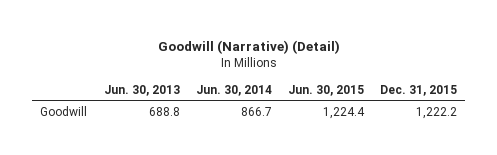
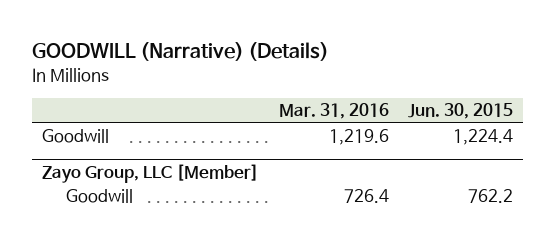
- Goodwill (Narrative) (Detail)
+ GOODWILL (Narrative) (Details)
- | Jun. 30, 2013 | Jun. 30, 2014 | Jun. 30, 2015 | Dec. 31, 2015
+ | Mar. 31, 2016 | Jun. 30, 2015
+ Zayo Group, LLC [Member]
+ Goodwill | 726.4 | 762.2

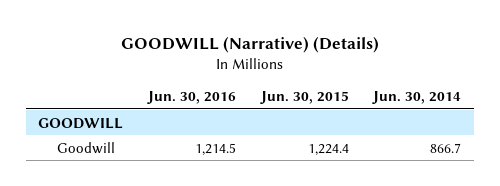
- | Mar. 31, 2016 | Jun. 30, 2015
+ | Jun. 30, 2016 | Jun. 30, 2015 | Jun. 30, 2014
+ GOODWILL
- Zayo Group, LLC [Member]
- Goodwill | 726.4 | 762.2

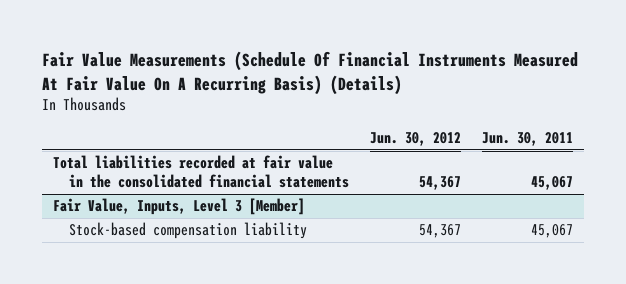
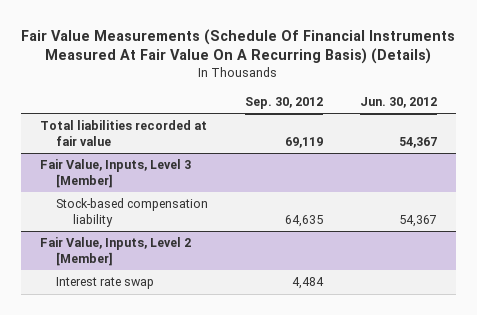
- | Jun. 30, 2012 | Jun. 30, 2011
+ | Sep. 30, 2012 | Jun. 30, 2012
- Total liabilities recorded at fair value in the consolidated financial statements | 54,367 | 45,067
+ Total liabilities recorded at fair value | 69,119 | 54,367
+ Fair Value, Inputs, Level 2 [Member]
+ Interest rate swap | 4,484 |

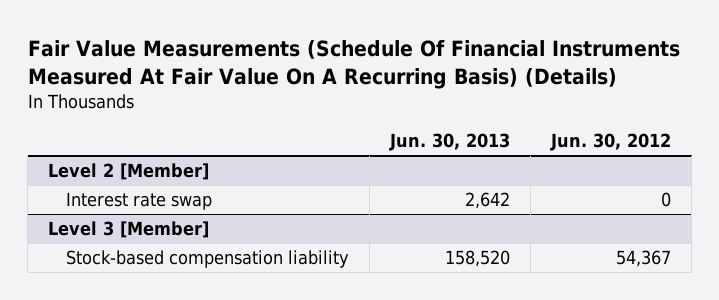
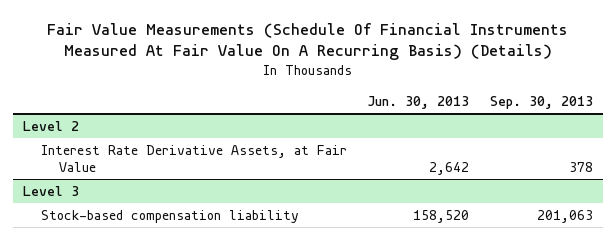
- | Jun. 30, 2013 | Jun. 30, 2012
+ | Jun. 30, 2013 | Sep. 30, 2013
- Level 2 [Member]
- Interest rate swap | 2,642 | 0
- Level 3 [Member]
+ Level 2
+ Interest Rate Derivative Assets, at Fair Value | 2,642 | 378
+ Level 3

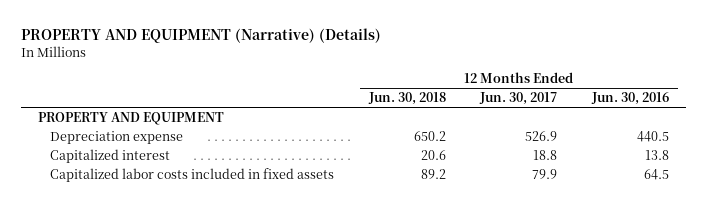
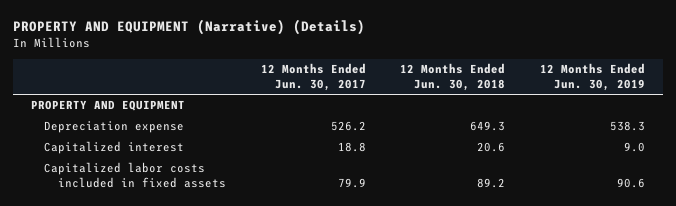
- | 12 Months Ended Jun. 30, 2018 | 12 Months Ended Jun. 30, 2017 | 12 Months Ended Jun. 30, 2016
+ | 12 Months Ended Jun. 30, 2017 | 12 Months Ended Jun. 30, 2018 | 12 Months Ended Jun. 30, 2019
- Depreciation expense | 650.2 | 526.9 | 440.5
+ Depreciation expense | 526.2 | 649.3 | 538.3

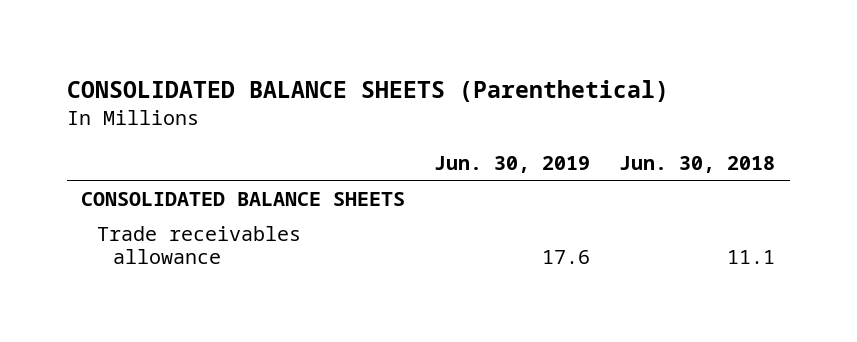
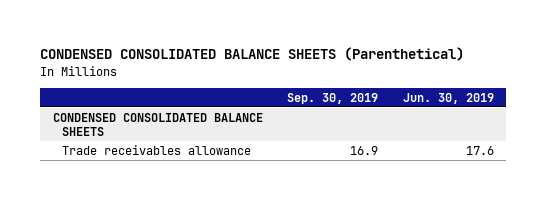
- CONSOLIDATED BALANCE SHEETS (Parenthetical)
+ CONDENSED CONSOLIDATED BALANCE SHEETS (Parenthetical)
- | Jun. 30, 2019 | Jun. 30, 2018
+ | Sep. 30, 2019 | Jun. 30, 2019
- CONSOLIDATED BALANCE SHEETS
+ CONDENSED CONSOLIDATED BALANCE SHEETS

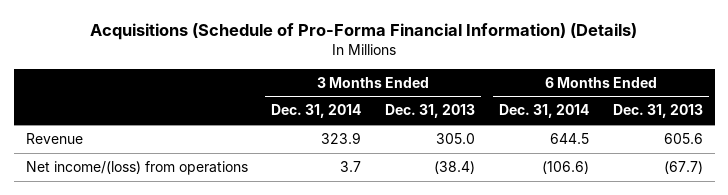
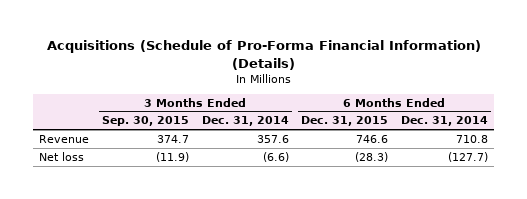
- | 3 Months Ended Dec. 31, 2014 | 3 Months Ended Dec. 31, 2013 | 6 Months Ended Dec. 31, 2014 | 6 Months Ended Dec. 31, 2013
+ | 3 Months Ended Sep. 30, 2015 | 3 Months Ended Dec. 31, 2014 | 6 Months Ended Dec. 31, 2015 | 6 Months Ended Dec. 31, 2014
- Revenue | 323.9 | 305.0 | 644.5 | 605.6
- Net income/(loss) from operations | 3.7 | (38.4) | (106.6) | (67.7)
+ Revenue | 374.7 | 357.6 | 746.6 | 710.8
+ Net loss | (11.9) | (6.6) | (28.3) | (127.7)

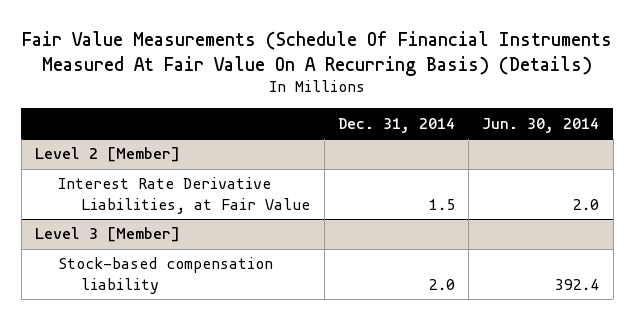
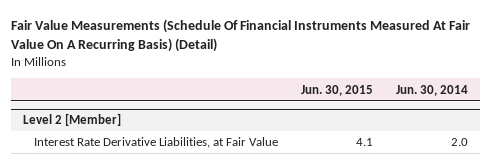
- Fair Value Measurements (Schedule Of Financial Instruments Measured At Fair Value On A Recurring Basis) (Details)
+ Fair Value Measurements (Schedule Of Financial Instruments Measured At Fair Value On A Recurring Basis) (Detail)
- | Dec. 31, 2014 | Jun. 30, 2014
+ | Jun. 30, 2015 | Jun. 30, 2014
- Level 3 [Member]
- Stock-based compensation liability | 2.0 | 392.4

